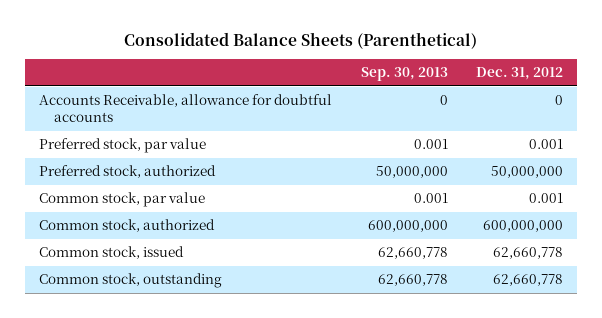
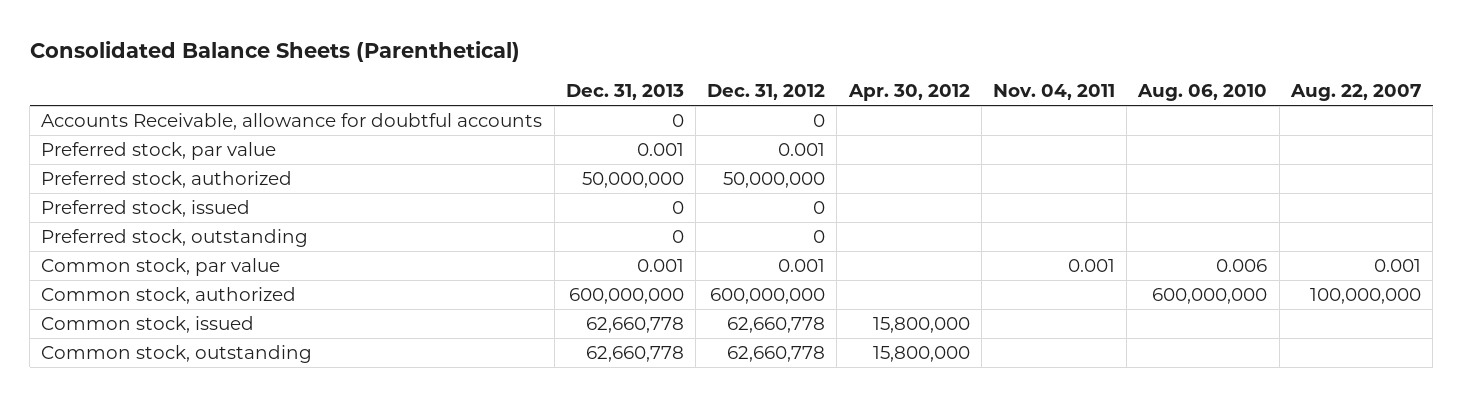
- | Sep. 30, 2013 | Dec. 31, 2012
+ | Dec. 31, 2013 | Dec. 31, 2012 | Apr. 30, 2012 | Nov. 04, 2011 | Aug. 06, 2010 | Aug. 22, 2007
+ Preferred stock, issued | 0 | 0 | | | |
+ Preferred stock, outstanding | 0 | 0 | | | |

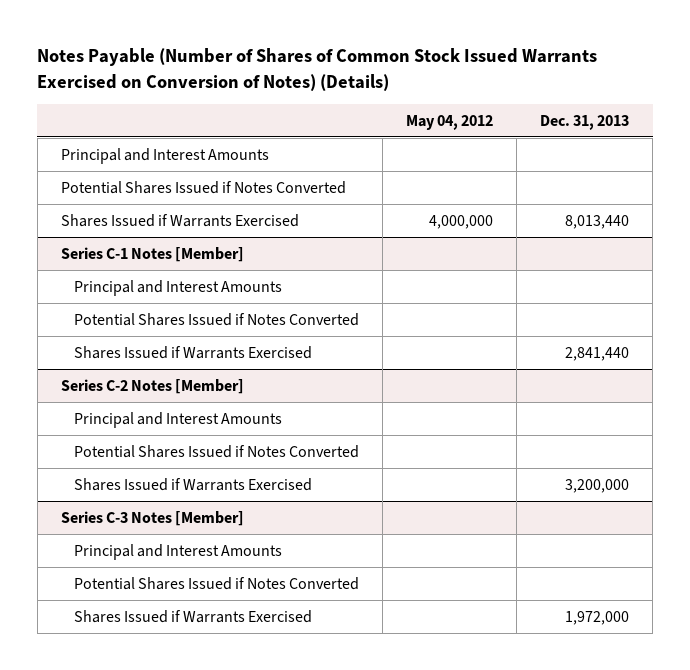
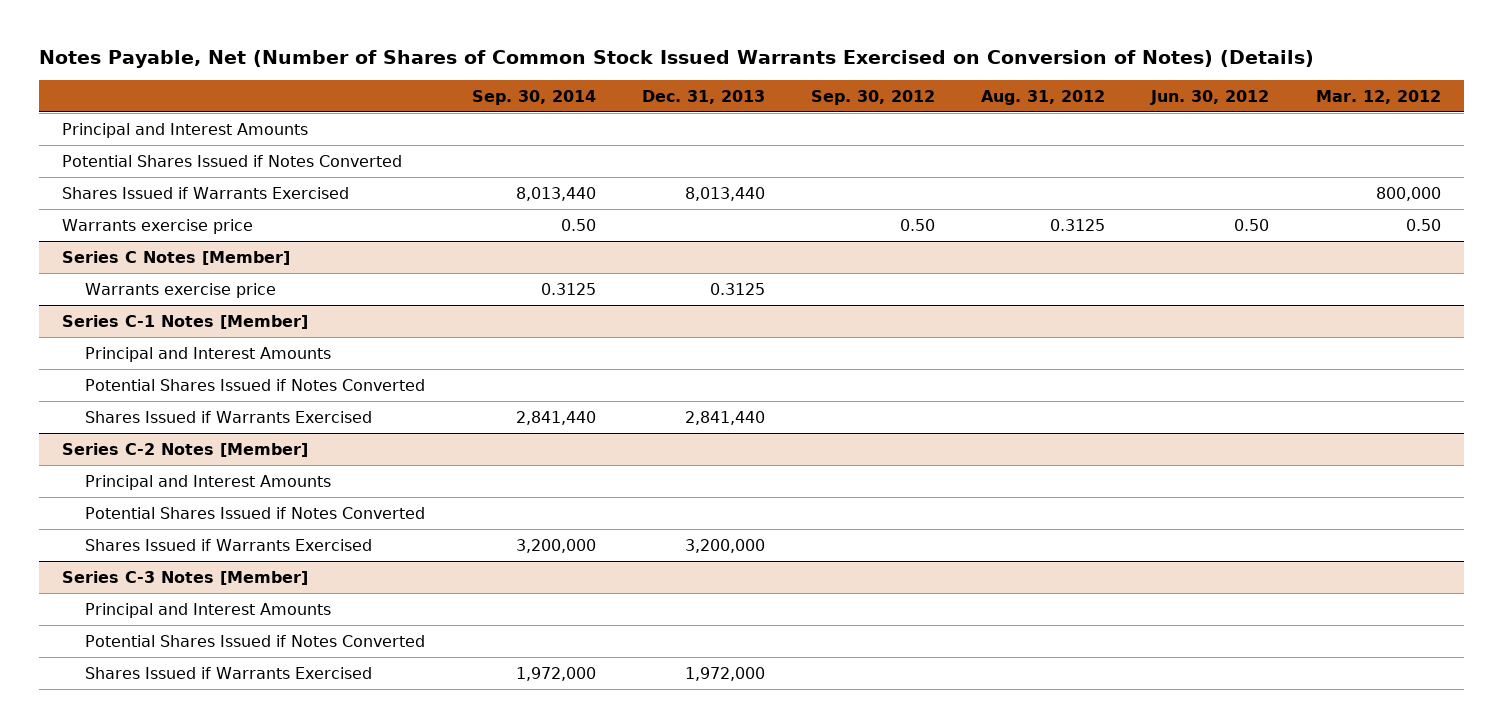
- Notes Payable (Number of Shares of Common Stock Issued Warrants Exercised on Conversion of Notes) (Details)
+ Notes Payable, Net (Number of Shares of Common Stock Issued Warrants Exercised on Conversion of Notes) (Details)
- | May 04, 2012 | Dec. 31, 2013
+ | Sep. 30, 2014 | Dec. 31, 2013 | Sep. 30, 2012 | Aug. 31, 2012 | Jun. 30, 2012 | Mar. 12, 2012
+ Warrants exercise price | 0.50 | | 0.50 | 0.3125 | 0.50 | 0.50
+ Series C Notes [Member]
+ Warrants exercise price | 0.3125 | 0.3125 | | | |

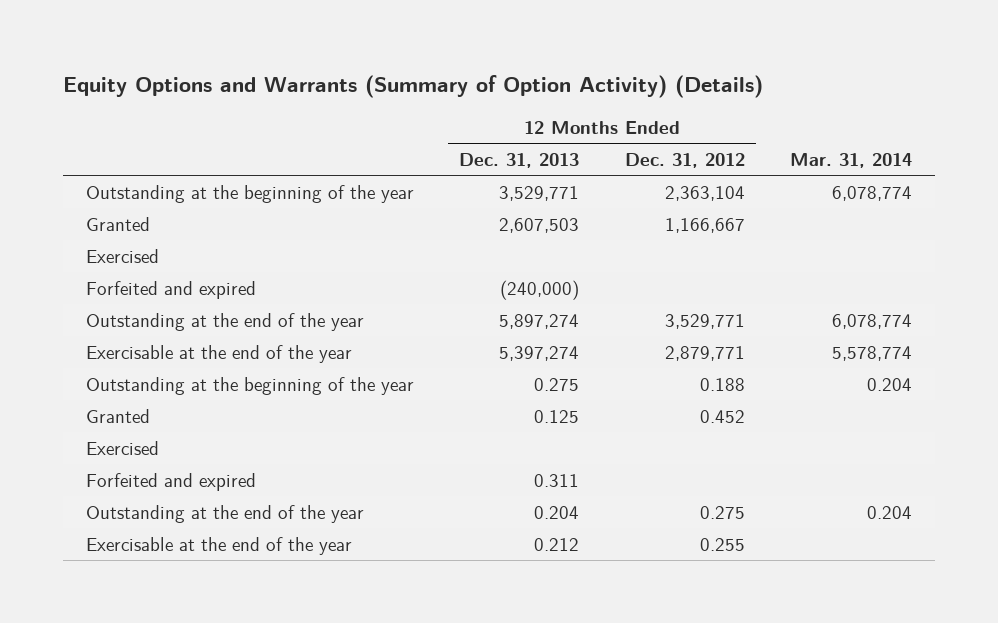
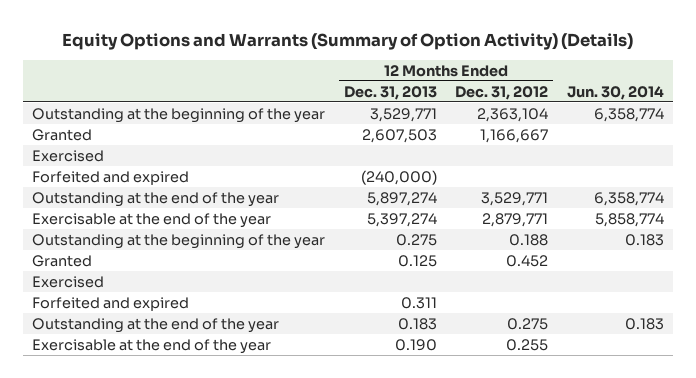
- | 12 Months Ended Dec. 31, 2013 | 12 Months Ended Dec. 31, 2012 | Mar. 31, 2014
+ | 12 Months Ended Dec. 31, 2013 | 12 Months Ended Dec. 31, 2012 | Jun. 30, 2014
- Outstanding at the end of the year | 0.204 | 0.275 | 0.204
- Exercisable at the end of the year | 0.212 | 0.255 |
+ Outstanding at the end of the year | 0.183 | 0.275 | 0.183
+ Exercisable at the end of the year | 0.190 | 0.255 |

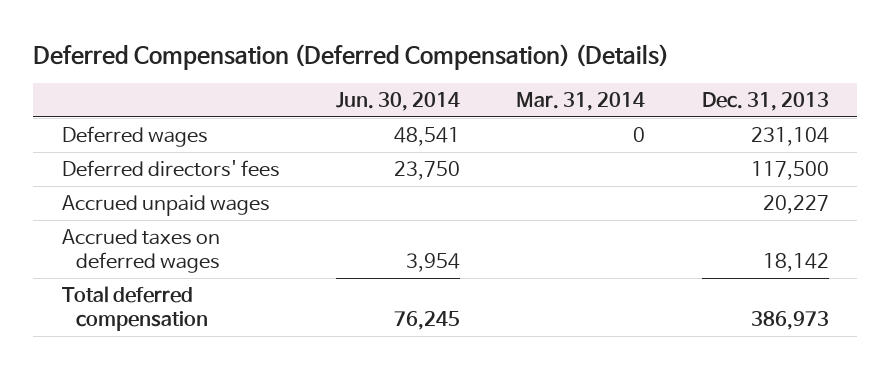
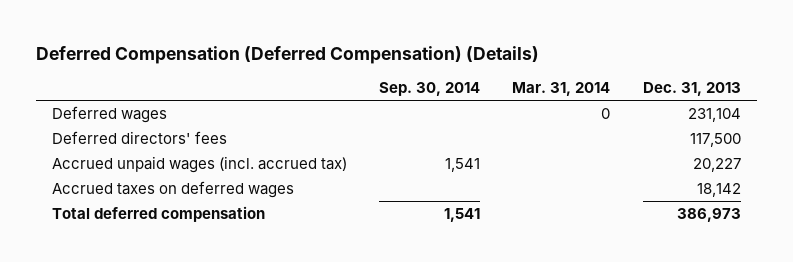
- | Jun. 30, 2014 | Mar. 31, 2014 | Dec. 31, 2013
+ | Sep. 30, 2014 | Mar. 31, 2014 | Dec. 31, 2013
- Accrued unpaid wages | | | 20,227
+ Accrued unpaid wages (incl. accrued tax) | 1,541 | | 20,227

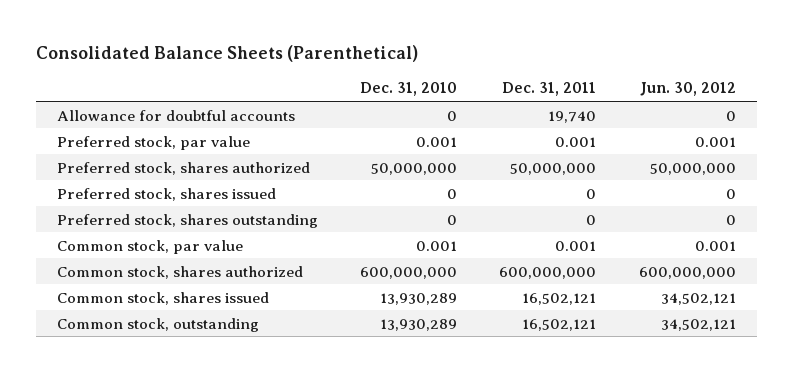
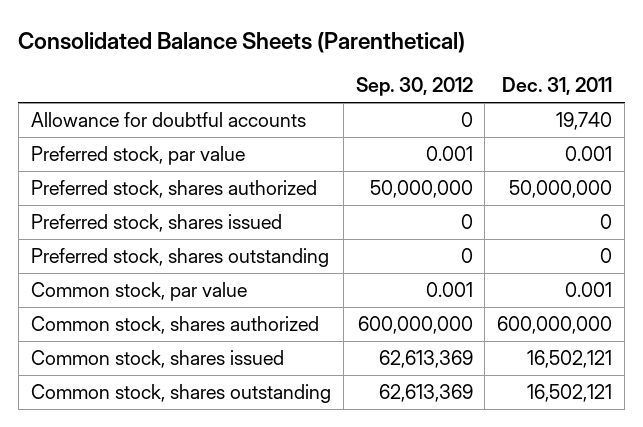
- | Dec. 31, 2010 | Dec. 31, 2011 | Jun. 30, 2012
+ | Sep. 30, 2012 | Dec. 31, 2011
- Common stock, outstanding | 13,930,289 | 16,502,121 | 34,502,121
+ Common stock, shares outstanding | 62,613,369 | 16,502,121

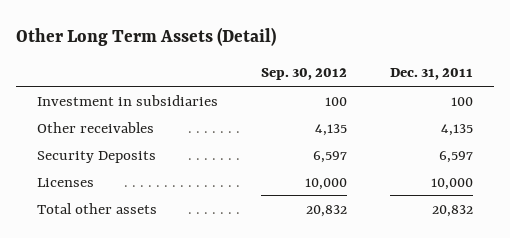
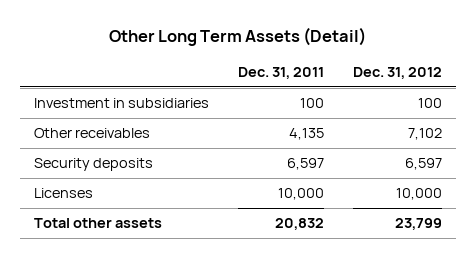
- | Sep. 30, 2012 | Dec. 31, 2011
+ | Dec. 31, 2011 | Dec. 31, 2012
- Security Deposits | 6,597 | 6,597
+ Security deposits | 6,597 | 6,597

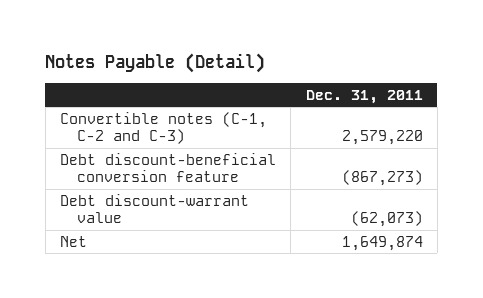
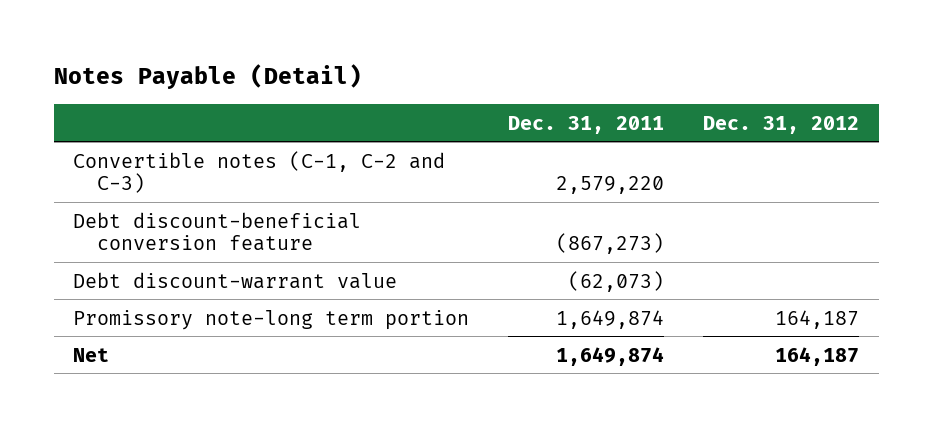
- | Dec. 31, 2011
+ | Dec. 31, 2011 | Dec. 31, 2012
+ Promissory note-long term portion | 1,649,874 | 164,187

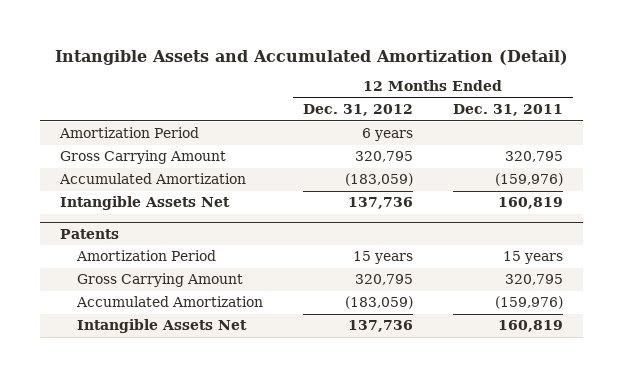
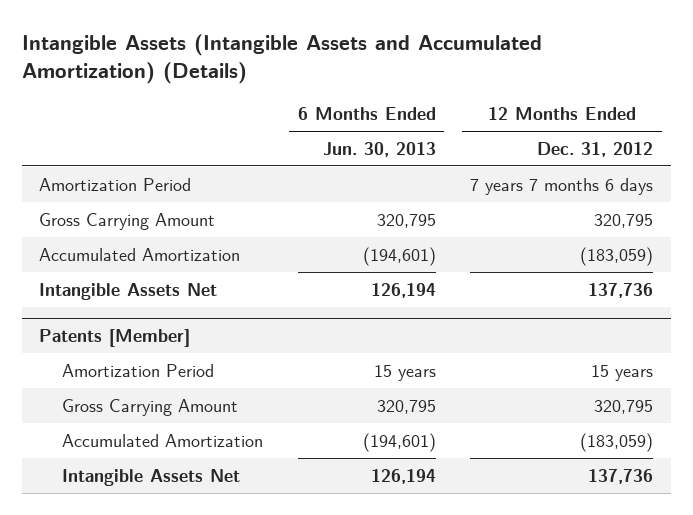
- Intangible Assets and Accumulated Amortization (Detail)
+ Intangible Assets (Intangible Assets and Accumulated Amortization) (Details)
- | 12 Months Ended Dec. 31, 2012 | 12 Months Ended Dec. 31, 2011
+ | 6 Months Ended Jun. 30, 2013 | 12 Months Ended Dec. 31, 2012
- Amortization Period | 6 years |
+ Amortization Period | | 7 years 7 months 6 days
- Patents
+ Patents [Member]

